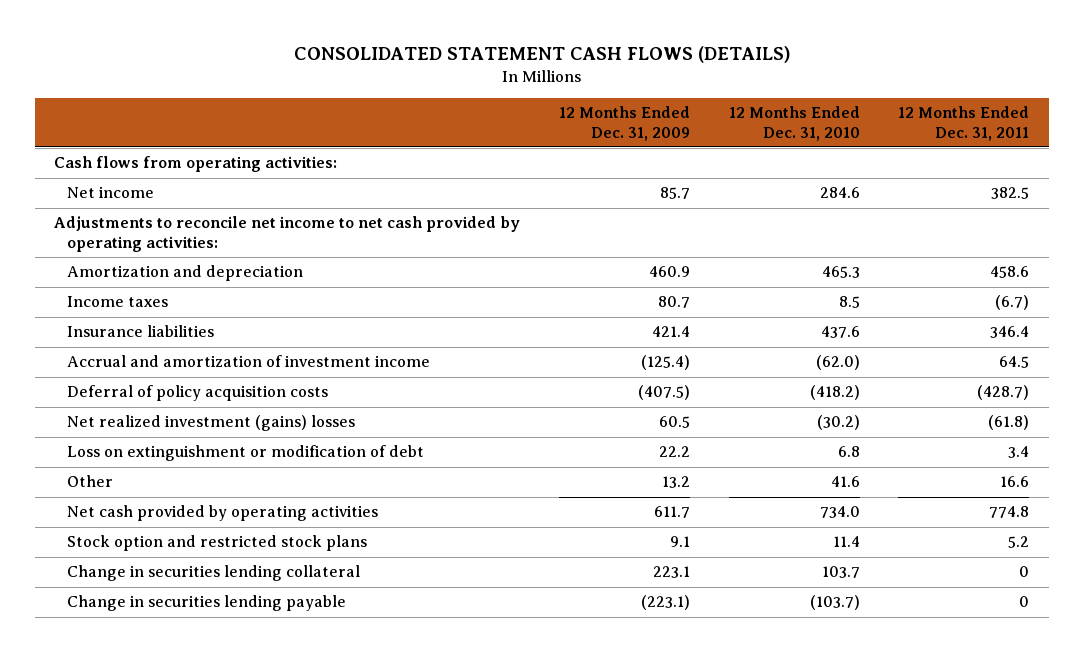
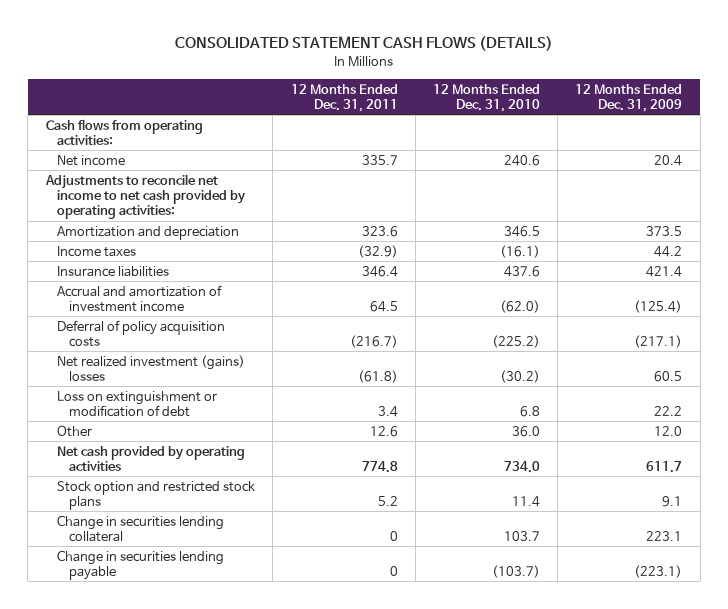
- | 12 Months Ended Dec. 31, 2009 | 12 Months Ended Dec. 31, 2010 | 12 Months Ended Dec. 31, 2011
+ | 12 Months Ended Dec. 31, 2011 | 12 Months Ended Dec. 31, 2010 | 12 Months Ended Dec. 31, 2009
- Net income | 85.7 | 284.6 | 382.5
+ Net income | 335.7 | 240.6 | 20.4
- Amortization and depreciation | 460.9 | 465.3 | 458.6
- Income taxes | 80.7 | 8.5 | (6.7)
+ Amortization and depreciation | 323.6 | 346.5 | 373.5
+ Income taxes | (32.9) | (16.1) | 44.2
- Deferral of policy acquisition costs | (407.5) | (418.2) | (428.7)
+ Deferral of policy acquisition costs | (216.7) | (225.2) | (217.1)
- Other | 13.2 | 41.6 | 16.6
+ Other | 12.6 | 36.0 | 12.0

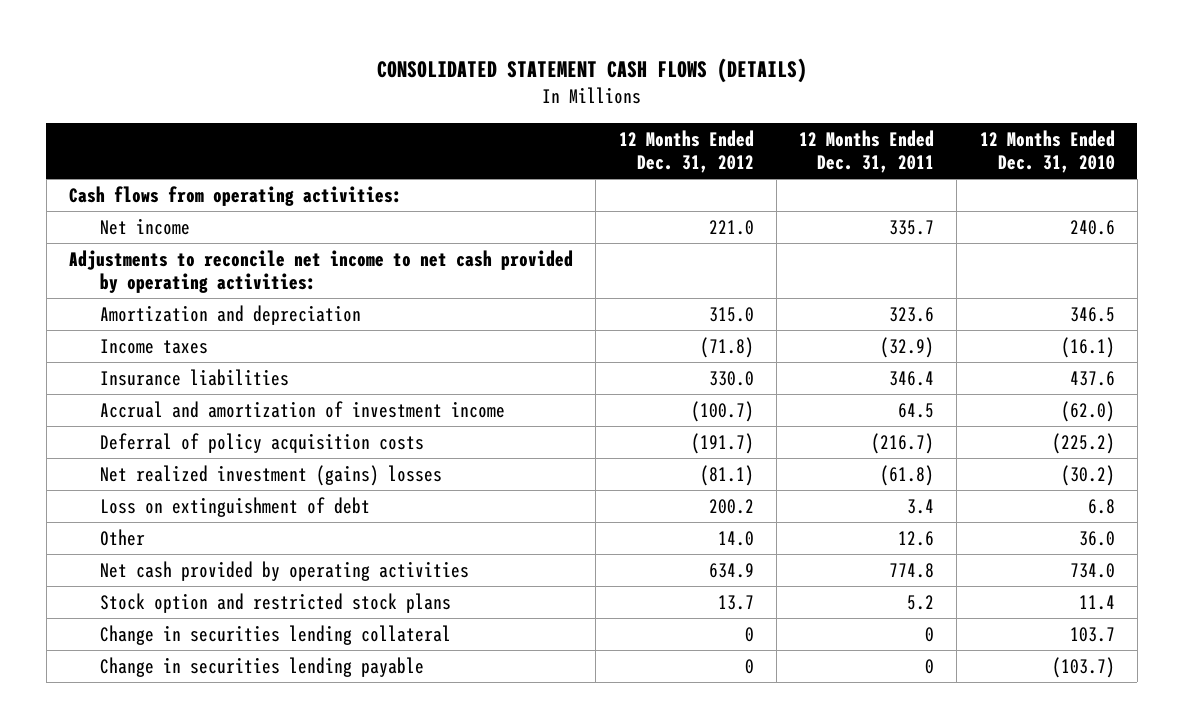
- | 12 Months Ended Dec. 31, 2011 | 12 Months Ended Dec. 31, 2010 | 12 Months Ended Dec. 31, 2009
+ | 12 Months Ended Dec. 31, 2012 | 12 Months Ended Dec. 31, 2011 | 12 Months Ended Dec. 31, 2010
- Loss on extinguishment or modification of debt | 3.4 | 6.8 | 22.2
+ Loss on extinguishment of debt | 200.2 | 3.4 | 6.8

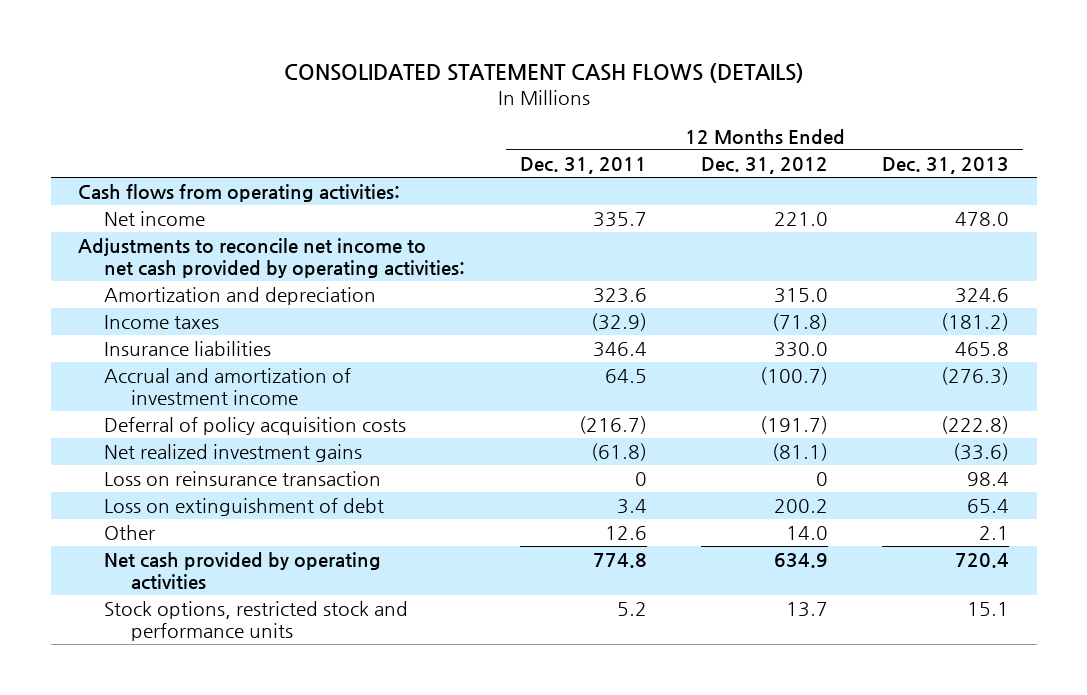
- | 12 Months Ended Dec. 31, 2012 | 12 Months Ended Dec. 31, 2011 | 12 Months Ended Dec. 31, 2010
+ | 12 Months Ended Dec. 31, 2011 | 12 Months Ended Dec. 31, 2012 | 12 Months Ended Dec. 31, 2013
- Net realized investment (gains) losses | (81.1) | (61.8) | (30.2)
+ Net realized investment gains | (61.8) | (81.1) | (33.6)
+ Loss on reinsurance transaction | 0 | 0 | 98.4
- Stock option and restricted stock plans | 13.7 | 5.2 | 11.4
- Change in securities lending collateral | 0 | 0 | 103.7
- Change in securities lending payable | 0 | 0 | (103.7)
+ Stock options, restricted stock and performance units | 5.2 | 13.7 | 15.1

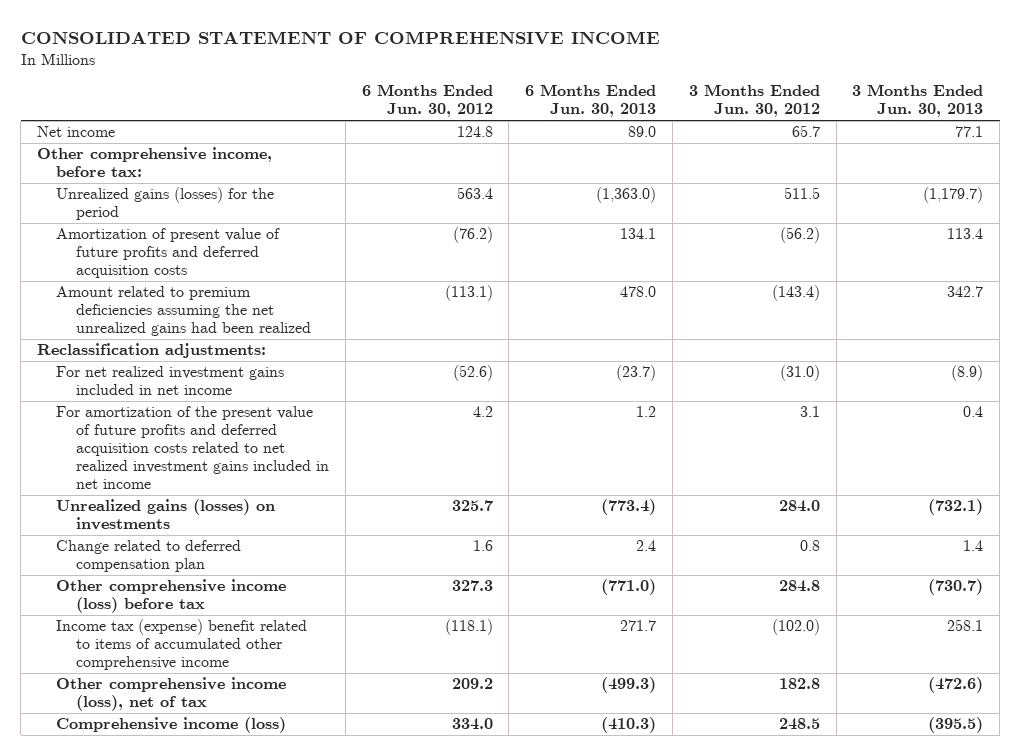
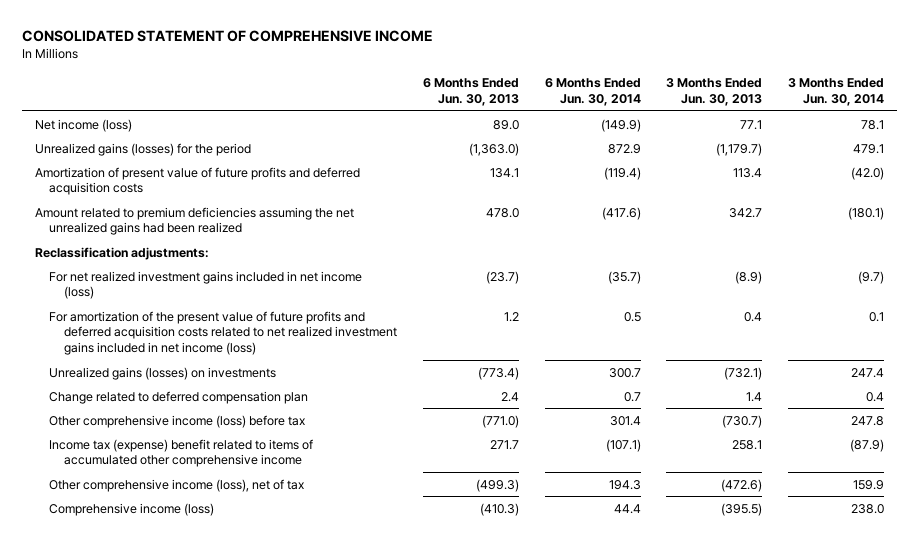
- | 6 Months Ended Jun. 30, 2012 | 6 Months Ended Jun. 30, 2013 | 3 Months Ended Jun. 30, 2012 | 3 Months Ended Jun. 30, 2013
+ | 6 Months Ended Jun. 30, 2013 | 6 Months Ended Jun. 30, 2014 | 3 Months Ended Jun. 30, 2013 | 3 Months Ended Jun. 30, 2014
- Net income | 124.8 | 89.0 | 65.7 | 77.1
- Other comprehensive income, before tax:
+ Net income (loss) | 89.0 | (149.9) | 77.1 | 78.1
- For net realized investment gains included in net income | (52.6) | (23.7) | (31.0) | (8.9)
- For amortization of the present value of future profits and deferred acquisition costs related to net realized investment gains included in net income | 4.2 | 1.2 | 3.1 | 0.4
+ For net realized investment gains included in net income (loss) | (23.7) | (35.7) | (8.9) | (9.7)
+ For amortization of the present value of future profits and deferred acquisition costs related to net realized investment gains included in net income (loss) | 1.2 | 0.5 | 0.4 | 0.1

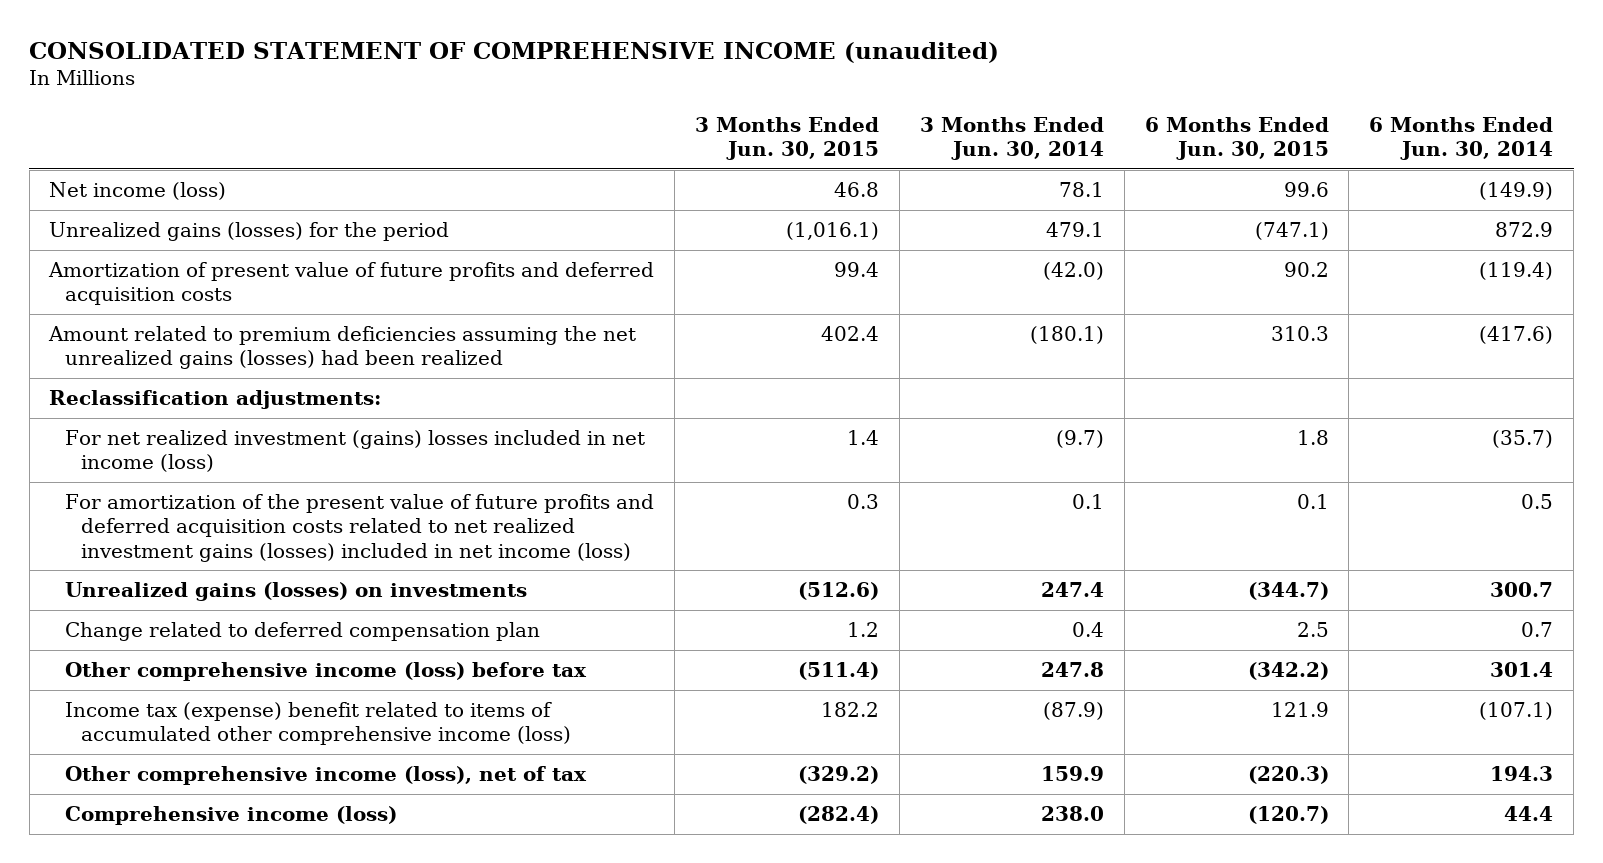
- CONSOLIDATED STATEMENT OF COMPREHENSIVE INCOME
+ CONSOLIDATED STATEMENT OF COMPREHENSIVE INCOME (unaudited)
- | 6 Months Ended Jun. 30, 2013 | 6 Months Ended Jun. 30, 2014 | 3 Months Ended Jun. 30, 2013 | 3 Months Ended Jun. 30, 2014
+ | 3 Months Ended Jun. 30, 2015 | 3 Months Ended Jun. 30, 2014 | 6 Months Ended Jun. 30, 2015 | 6 Months Ended Jun. 30, 2014
- Amount related to premium deficiencies assuming the net unrealized gains had been realized | 478.0 | (417.6) | 342.7 | (180.1)
+ Amount related to premium deficiencies assuming the net unrealized gains (losses) had been realized | 402.4 | (180.1) | 310.3 | (417.6)
- For net realized investment gains included in net income (loss) | (23.7) | (35.7) | (8.9) | (9.7)
- For amortization of the present value of future profits and deferred acquisition costs related to net realized investment gains included in net income (loss) | 1.2 | 0.5 | 0.4 | 0.1
+ For net realized investment (gains) losses included in net income (loss) | 1.4 | (9.7) | 1.8 | (35.7)
+ For amortization of the present value of future profits and deferred acquisition costs related to net realized investment gains (losses) included in net income (loss) | 0.3 | 0.1 | 0.1 | 0.5
- Income tax (expense) benefit related to items of accumulated other comprehensive income | 271.7 | (107.1) | 258.1 | (87.9)
+ Income tax (expense) benefit related to items of accumulated other comprehensive income (loss) | 182.2 | (87.9) | 121.9 | (107.1)

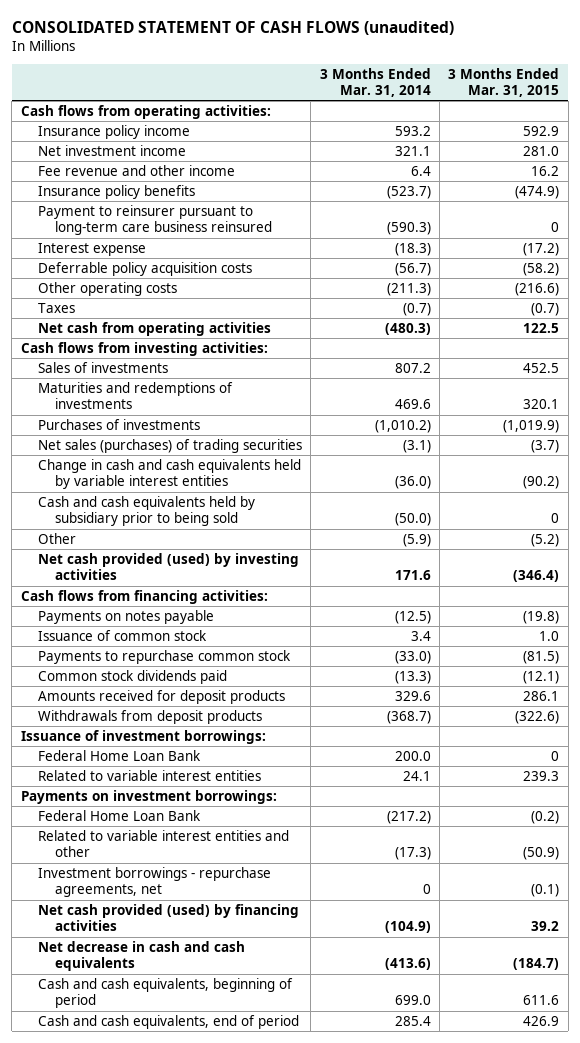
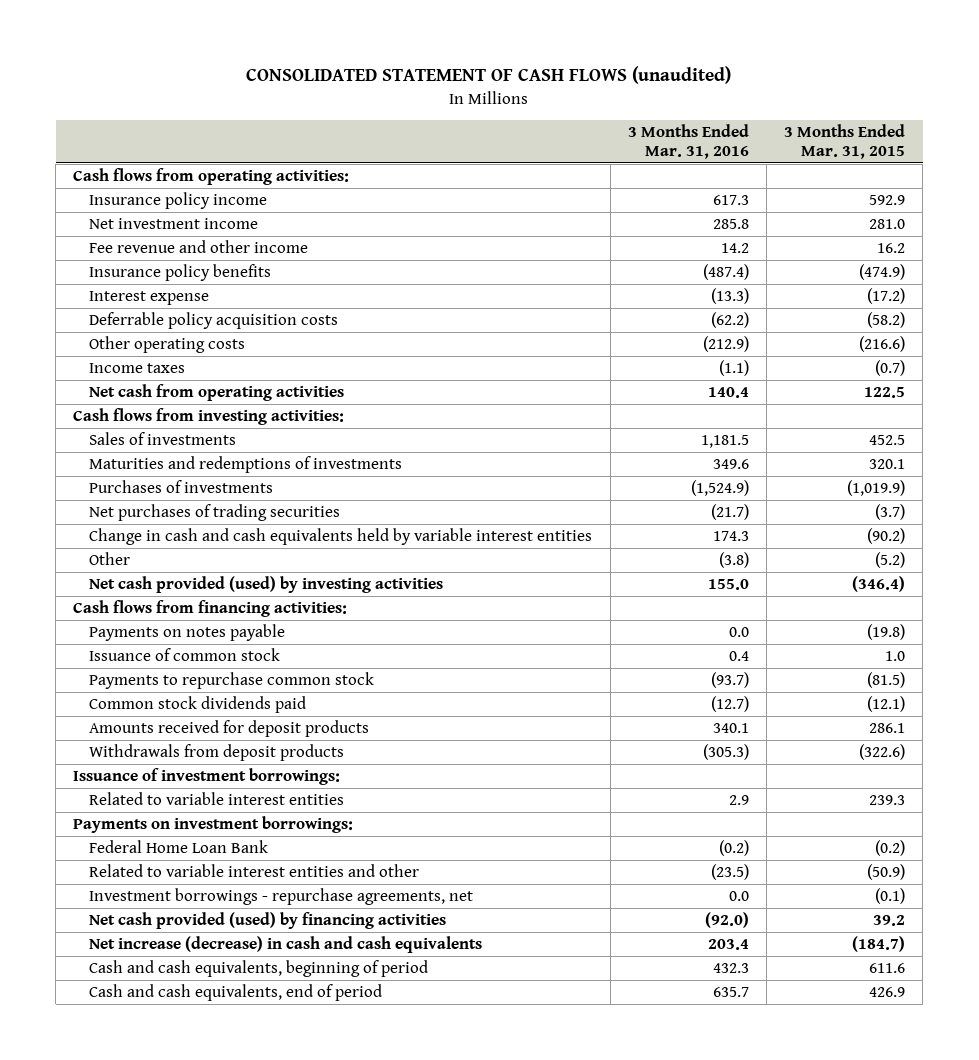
- | 3 Months Ended Mar. 31, 2014 | 3 Months Ended Mar. 31, 2015
+ | 3 Months Ended Mar. 31, 2016 | 3 Months Ended Mar. 31, 2015
- Payment to reinsurer pursuant to long-term care business reinsured | (590.3) | 0
- Taxes | (0.7) | (0.7)
+ Income taxes | (1.1) | (0.7)
- Net sales (purchases) of trading securities | (3.1) | (3.7)
+ Net purchases of trading securities | (21.7) | (3.7)
- Cash and cash equivalents held by subsidiary prior to being sold | (50.0) | 0
- Federal Home Loan Bank | 200.0 | 0
- Net decrease in cash and cash equivalents | (413.6) | (184.7)
+ Net increase (decrease) in cash and cash equivalents | 203.4 | (184.7)

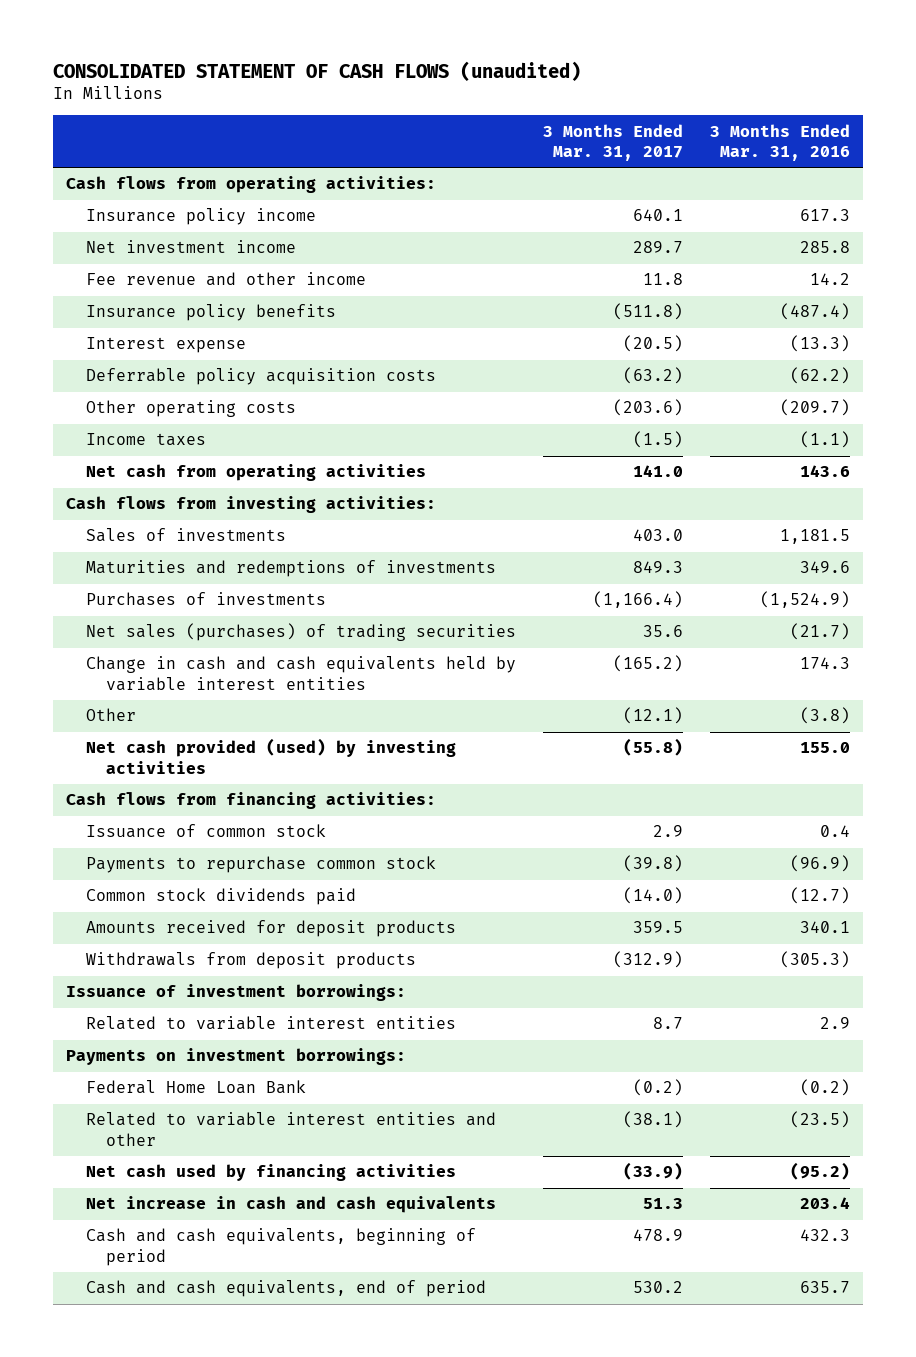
- | 3 Months Ended Mar. 31, 2016 | 3 Months Ended Mar. 31, 2015
+ | 3 Months Ended Mar. 31, 2017 | 3 Months Ended Mar. 31, 2016
- Other operating costs | (212.9) | (216.6)
+ Other operating costs | (203.6) | (209.7)
- Net cash from operating activities | 140.4 | 122.5
+ Net cash from operating activities | 141.0 | 143.6
- Net purchases of trading securities | (21.7) | (3.7)
+ Net sales (purchases) of trading securities | 35.6 | (21.7)
- Payments on notes payable | 0.0 | (19.8)
- Payments to repurchase common stock | (93.7) | (81.5)
+ Payments to repurchase common stock | (39.8) | (96.9)
- Investment borrowings - repurchase agreements, net | 0.0 | (0.1)
- Net cash provided (used) by financing activities | (92.0) | 39.2
- Net increase (decrease) in cash and cash equivalents | 203.4 | (184.7)
+ Net cash used by financing activities | (33.9) | (95.2)
+ Net increase in cash and cash equivalents | 51.3 | 203.4

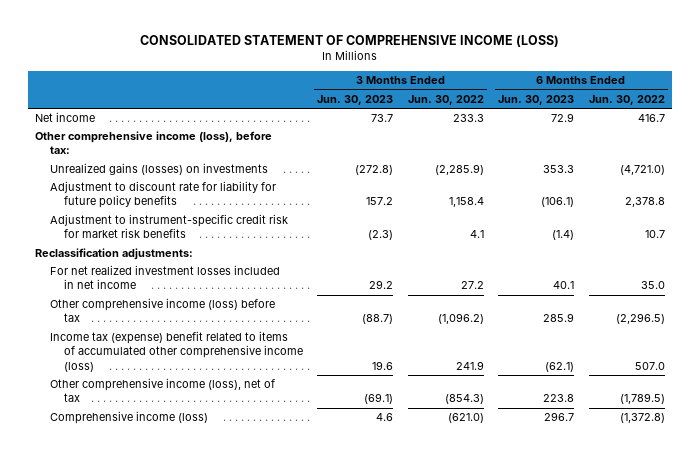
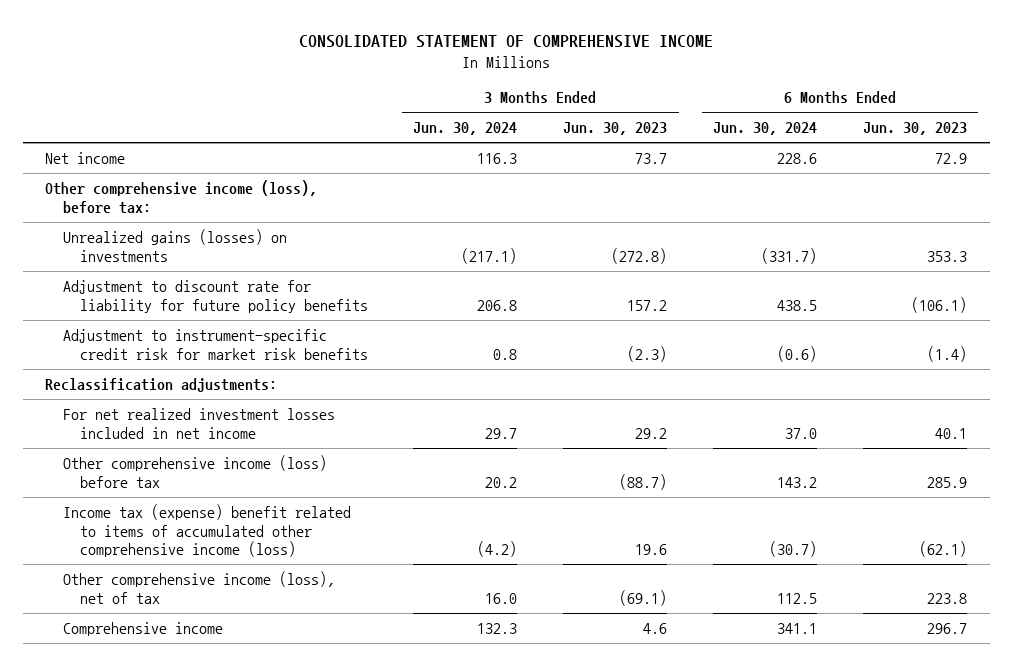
- CONSOLIDATED STATEMENT OF COMPREHENSIVE INCOME (LOSS)
+ CONSOLIDATED STATEMENT OF COMPREHENSIVE INCOME
- | 3 Months Ended Jun. 30, 2023 | 3 Months Ended Jun. 30, 2022 | 6 Months Ended Jun. 30, 2023 | 6 Months Ended Jun. 30, 2022
+ | 3 Months Ended Jun. 30, 2024 | 3 Months Ended Jun. 30, 2023 | 6 Months Ended Jun. 30, 2024 | 6 Months Ended Jun. 30, 2023
- Comprehensive income (loss) | 4.6 | (621.0) | 296.7 | (1,372.8)
+ Comprehensive income | 132.3 | 4.6 | 341.1 | 296.7

